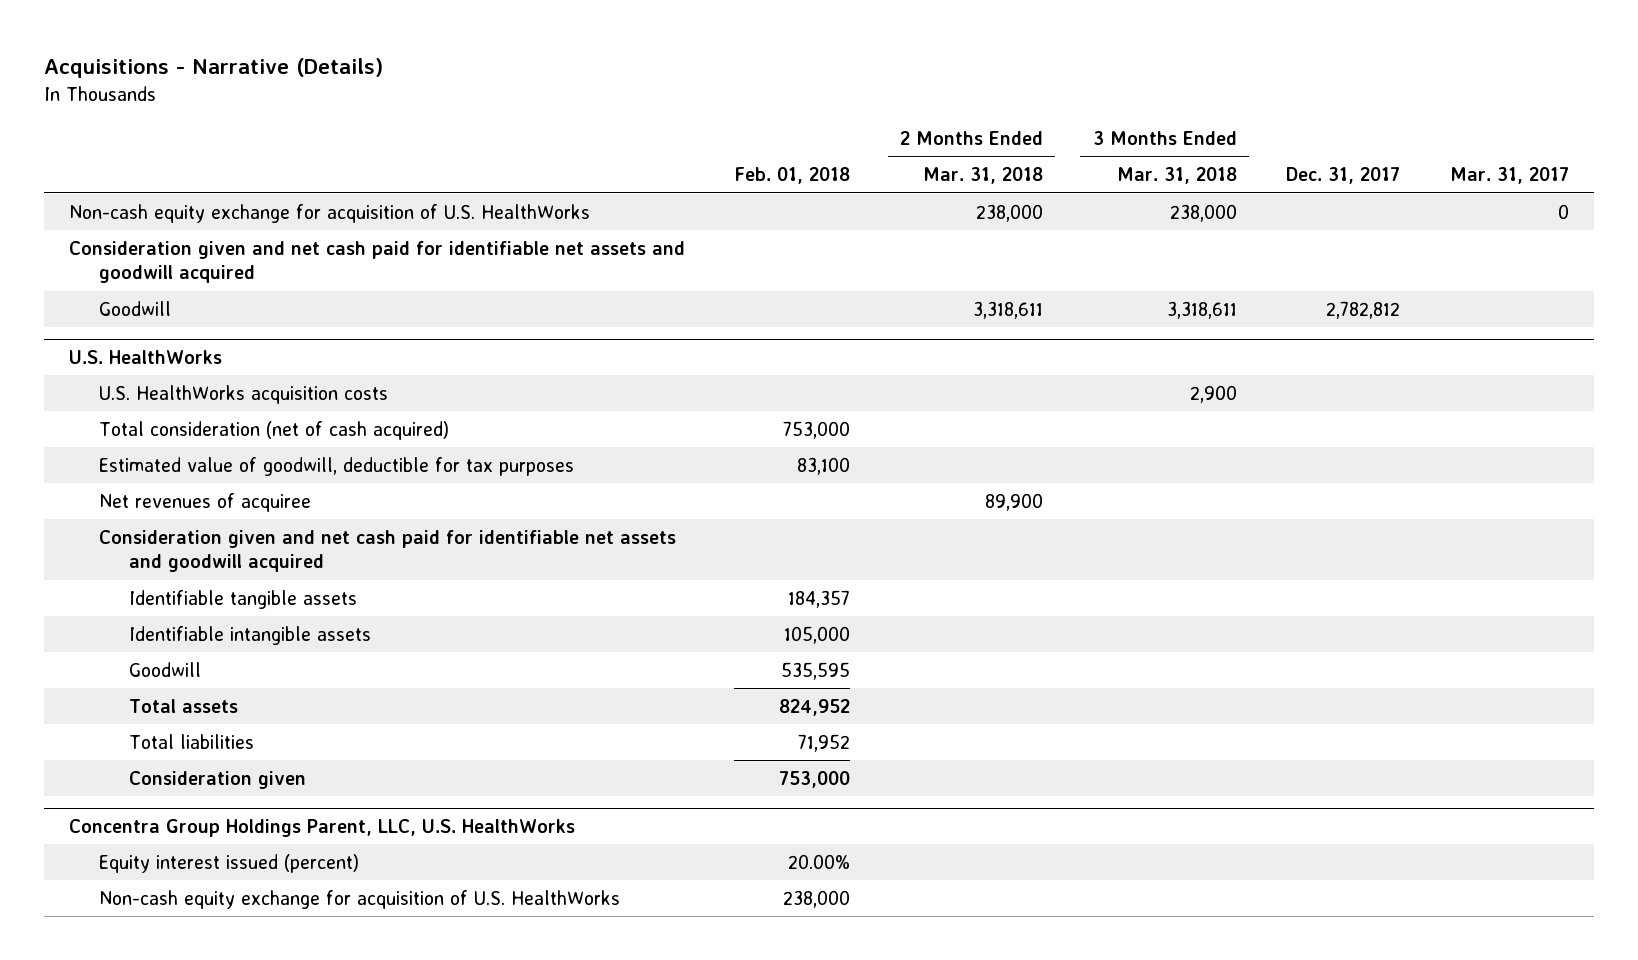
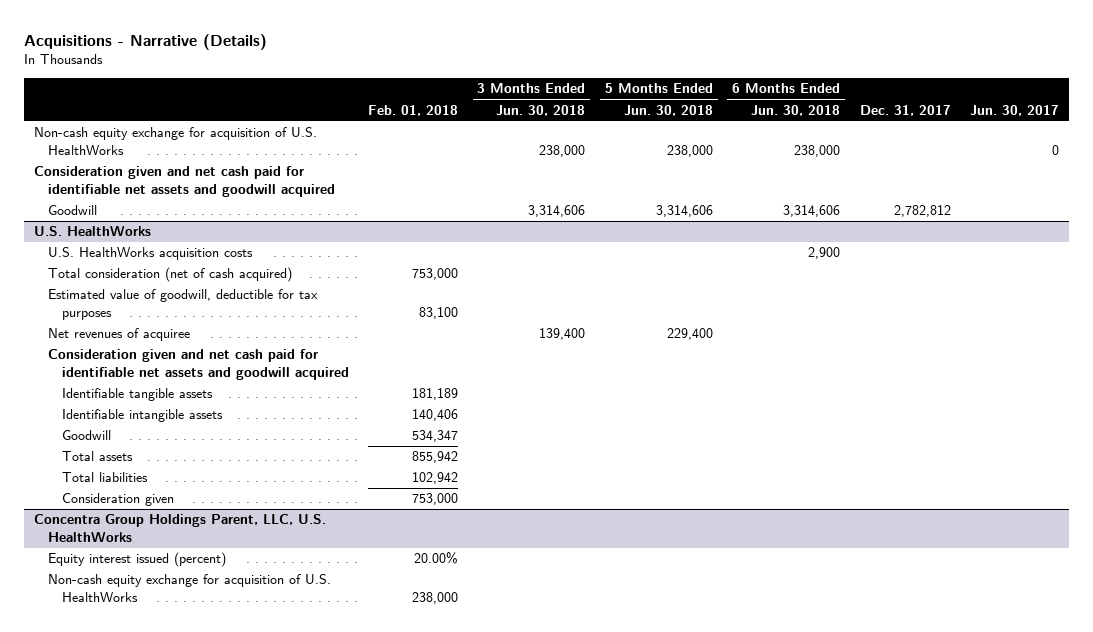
- | Feb. 01, 2018 | 2 Months Ended Mar. 31, 2018 | 3 Months Ended Mar. 31, 2018 | Dec. 31, 2017 | Mar. 31, 2017
+ | Feb. 01, 2018 | 3 Months Ended Jun. 30, 2018 | 5 Months Ended Jun. 30, 2018 | 6 Months Ended Jun. 30, 2018 | Dec. 31, 2017 | Jun. 30, 2017
@ U.S. HealthWorks
- Identifiable tangible assets | 184,357 | | | |
- Identifiable intangible assets | 105,000 | | | |
- Goodwill | 535,595 | | | |
- Total assets | 824,952 | | | |
- Total liabilities | 71,952 | | | |
+ Identifiable tangible assets | 181,189 | | | | |
+ Identifiable intangible assets | 140,406 | | | | |
+ Goodwill | 534,347 | | | | |
+ Total assets | 855,942 | | | | |
+ Total liabilities | 102,942 | | | | |

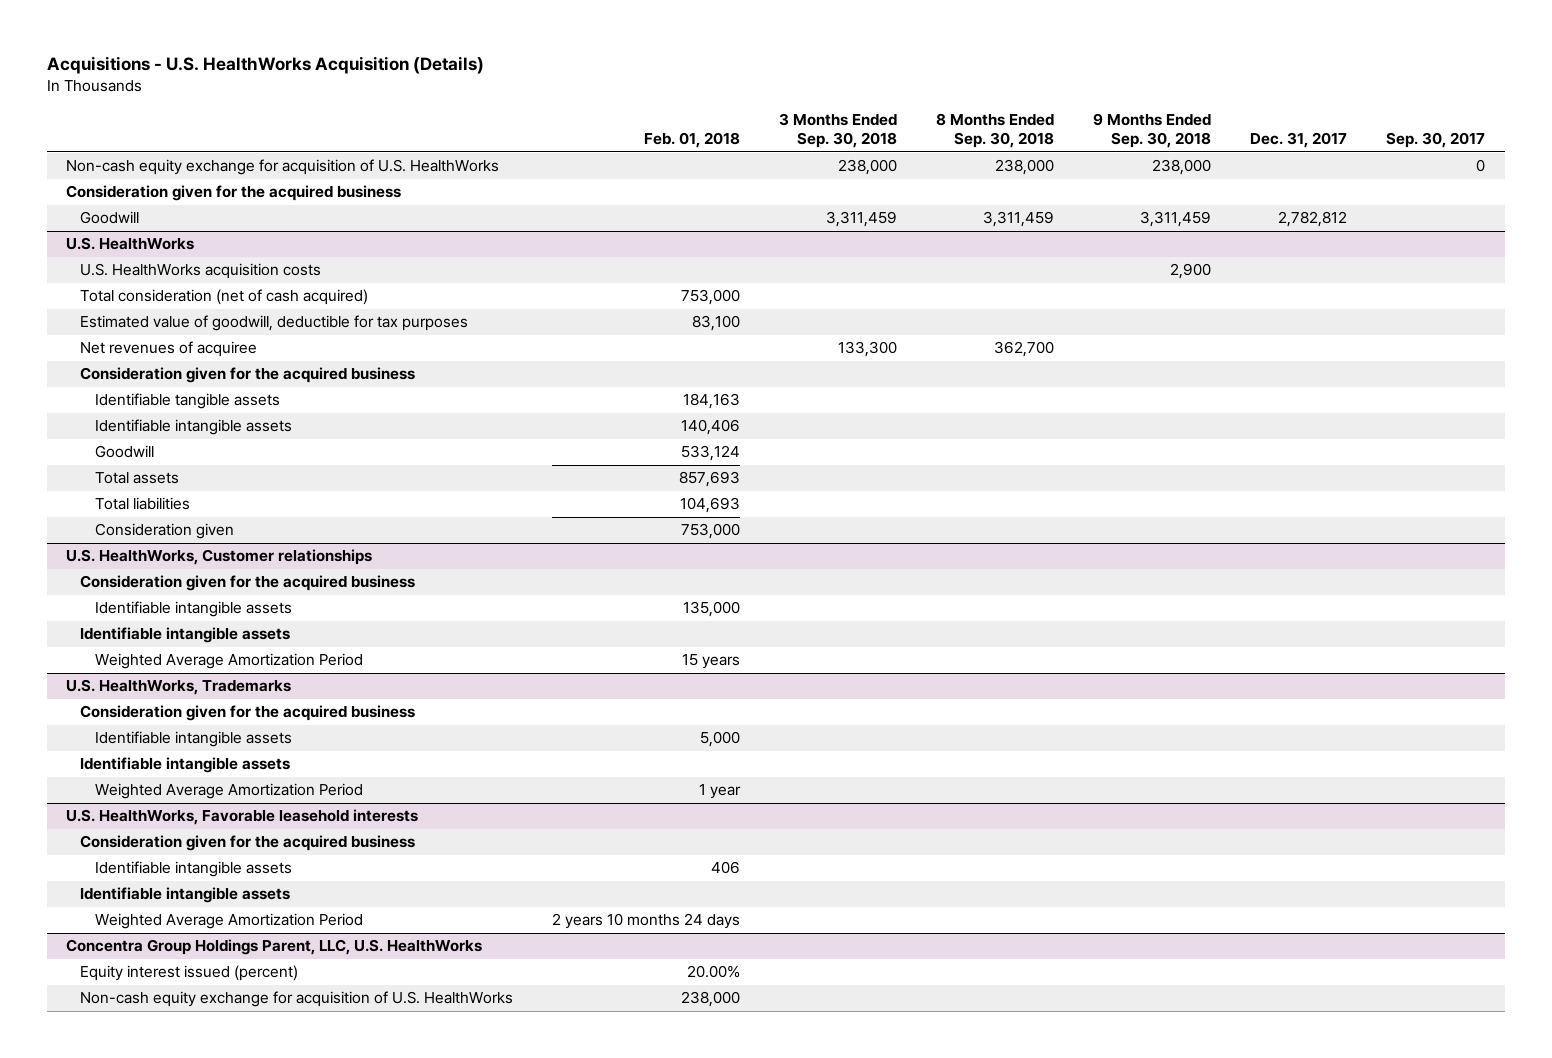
- Acquisitions - Narrative (Details)
+ Acquisitions - U.S. HealthWorks Acquisition (Details)
- | Feb. 01, 2018 | 3 Months Ended Jun. 30, 2018 | 5 Months Ended Jun. 30, 2018 | 6 Months Ended Jun. 30, 2018 | Dec. 31, 2017 | Jun. 30, 2017
+ | Feb. 01, 2018 | 3 Months Ended Sep. 30, 2018 | 8 Months Ended Sep. 30, 2018 | 9 Months Ended Sep. 30, 2018 | Dec. 31, 2017 | Sep. 30, 2017
- Consideration given and net cash paid for identifiable net assets and goodwill acquired
+ Consideration given for the acquired business
@ U.S. HealthWorks
- Consideration given and net cash paid for identifiable net assets and goodwill acquired
- Identifiable tangible assets | 181,189 | | | | |
+ Consideration given for the acquired business
+ Identifiable tangible assets | 184,163 | | | | |
- Goodwill | 534,347 | | | | |
- Total assets | 855,942 | | | | |
- Total liabilities | 102,942 | | | | |
+ Goodwill | 533,124 | | | | |
+ Total assets | 857,693 | | | | |
+ Total liabilities | 104,693 | | | | |
+ U.S. HealthWorks, Customer relationships
+ Consideration given for the acquired business
+ Identifiable intangible assets | 135,000 | | | | |
+ Identifiable intangible assets
+ Weighted Average Amortization Period | 15 years | | | | |
+ U.S. HealthWorks, Trademarks
+ Consideration given for the acquired business
+ Identifiable intangible assets | 5,000 | | | | |
+ Identifiable intangible assets
+ Weighted Average Amortization Period | 1 year | | | | |
+ U.S. HealthWorks, Favorable leasehold interests
+ Consideration given for the acquired business
+ Identifiable intangible assets | 406 | | | | |
+ Identifiable intangible assets
+ Weighted Average Amortization Period | 2 years 10 months 24 days | | | | |

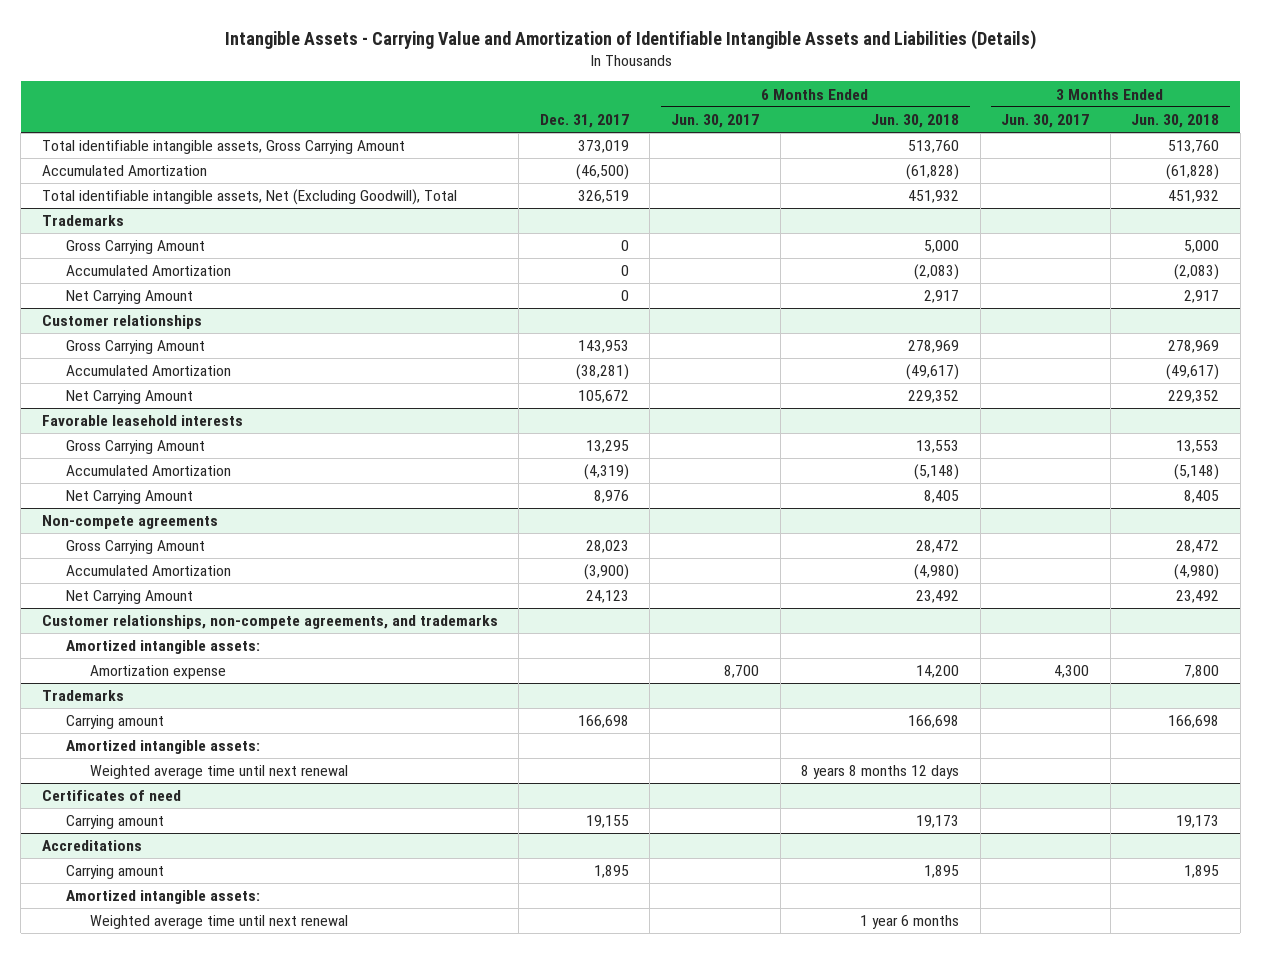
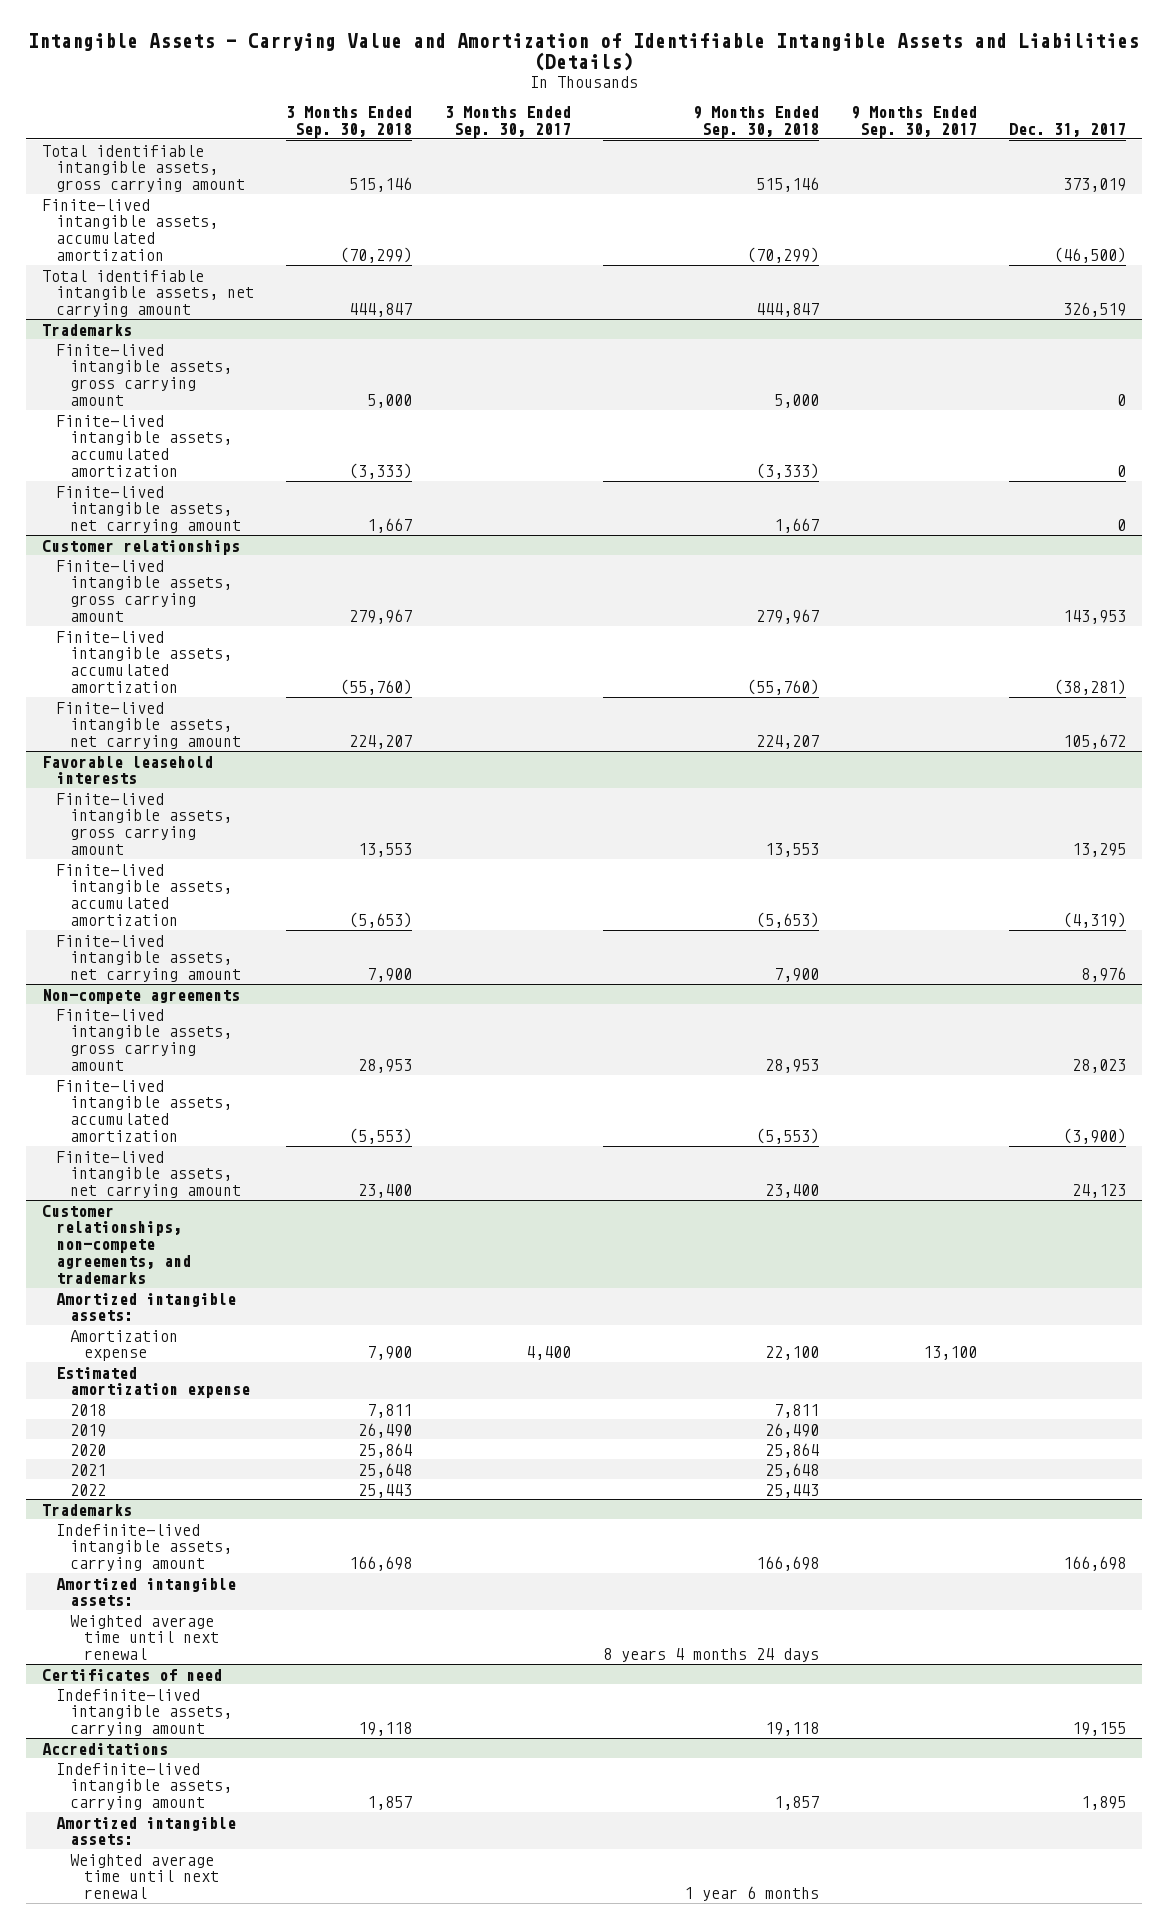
- | Dec. 31, 2017 | 6 Months Ended Jun. 30, 2017 | 6 Months Ended Jun. 30, 2018 | 3 Months Ended Jun. 30, 2017 | 3 Months Ended Jun. 30, 2018
+ | 3 Months Ended Sep. 30, 2018 | 3 Months Ended Sep. 30, 2017 | 9 Months Ended Sep. 30, 2018 | 9 Months Ended Sep. 30, 2017 | Dec. 31, 2017
- Total identifiable intangible assets, Gross Carrying Amount | 373,019 | | 513,760 | | 513,760
- Accumulated Amortization | (46,500) | | (61,828) | | (61,828)
- Total identifiable intangible assets, Net (Excluding Goodwill), Total | 326,519 | | 451,932 | | 451,932
+ Total identifiable intangible assets, gross carrying amount | 515,146 | | 515,146 | | 373,019
+ Finite-lived intangible assets, accumulated amortization | (70,299) | | (70,299) | | (46,500)
+ Total identifiable intangible assets, net carrying amount | 444,847 | | 444,847 | | 326,519
@ Trademarks
- Gross Carrying Amount | 0 | | 5,000 | | 5,000
- Accumulated Amortization | 0 | | (2,083) | | (2,083)
- Net Carrying Amount | 0 | | 2,917 | | 2,917
+ Finite-lived intangible assets, gross carrying amount | 5,000 | | 5,000 | | 0
+ Finite-lived intangible assets, accumulated amortization | (3,333) | | (3,333) | | 0
+ Finite-lived intangible assets, net carrying amount | 1,667 | | 1,667 | | 0
@ Customer relationships
- Gross Carrying Amount | 143,953 | | 278,969 | | 278,969
- Accumulated Amortization | (38,281) | | (49,617) | | (49,617)
- Net Carrying Amount | 105,672 | | 229,352 | | 229,352
+ Finite-lived intangible assets, gross carrying amount | 279,967 | | 279,967 | | 143,953
+ Finite-lived intangible assets, accumulated amortization | (55,760) | | (55,760) | | (38,281)
+ Finite-lived intangible assets, net carrying amount | 224,207 | | 224,207 | | 105,672
@ Favorable leasehold interests
- Gross Carrying Amount | 13,295 | | 13,553 | | 13,553
- Accumulated Amortization | (4,319) | | (5,148) | | (5,148)
- Net Carrying Amount | 8,976 | | 8,405 | | 8,405
+ Finite-lived intangible assets, gross carrying amount | 13,553 | | 13,553 | | 13,295
+ Finite-lived intangible assets, accumulated amortization | (5,653) | | (5,653) | | (4,319)
+ Finite-lived intangible assets, net carrying amount | 7,900 | | 7,900 | | 8,976
@ Non-compete agreements
- Gross Carrying Amount | 28,023 | | 28,472 | | 28,472
- Accumulated Amortization | (3,900) | | (4,980) | | (4,980)
- Net Carrying Amount | 24,123 | | 23,492 | | 23,492
+ Finite-lived intangible assets, gross carrying amount | 28,953 | | 28,953 | | 28,023
+ Finite-lived intangible assets, accumulated amortization | (5,553) | | (5,553) | | (3,900)
+ Finite-lived intangible assets, net carrying amount | 23,400 | | 23,400 | | 24,123
@ Customer relationships, non-compete agreements, and trademarks
+ Estimated amortization expense
+ 2018 | 7,811 | | 7,811 | |
+ 2019 | 26,490 | | 26,490 | |
+ 2020 | 25,864 | | 25,864 | |
+ 2021 | 25,648 | | 25,648 | |
+ 2022 | 25,443 | | 25,443 | |
@ Trademarks
- Carrying amount | 166,698 | | 166,698 | | 166,698
+ Indefinite-lived intangible assets, carrying amount | 166,698 | | 166,698 | | 166,698
@ Certificates of need
- Carrying amount | 19,155 | | 19,173 | | 19,173
+ Indefinite-lived intangible assets, carrying amount | 19,118 | | 19,118 | | 19,155
@ Accreditations
- Carrying amount | 1,895 | | 1,895 | | 1,895
+ Indefinite-lived intangible assets, carrying amount | 1,857 | | 1,857 | | 1,895

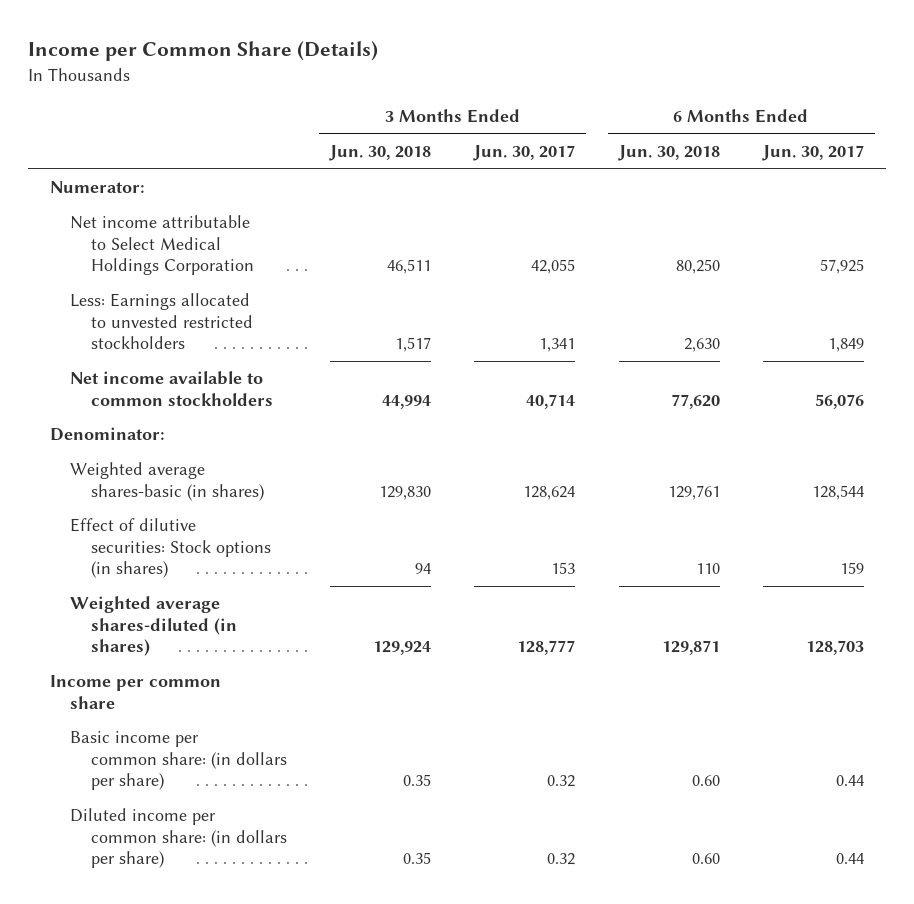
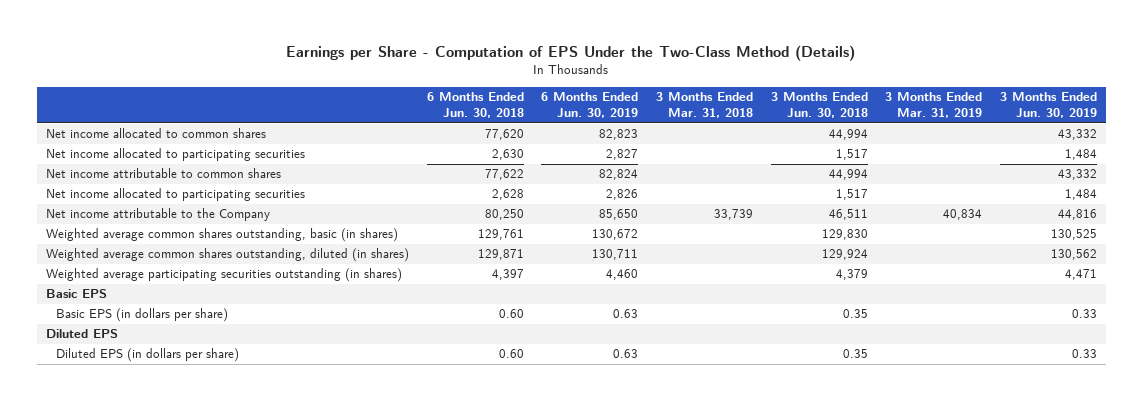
- Income per Common Share (Details)
+ Earnings per Share - Computation of EPS Under the Two-Class Method (Details)
- | 3 Months Ended Jun. 30, 2018 | 3 Months Ended Jun. 30, 2017 | 6 Months Ended Jun. 30, 2018 | 6 Months Ended Jun. 30, 2017
+ | 6 Months Ended Jun. 30, 2018 | 6 Months Ended Jun. 30, 2019 | 3 Months Ended Mar. 31, 2018 | 3 Months Ended Jun. 30, 2018 | 3 Months Ended Mar. 31, 2019 | 3 Months Ended Jun. 30, 2019
- Numerator:
- Net income attributable to Select Medical Holdings Corporation | 46,511 | 42,055 | 80,250 | 57,925
- Less: Earnings allocated to unvested restricted stockholders | 1,517 | 1,341 | 2,630 | 1,849
- Net income available to common stockholders | 44,994 | 40,714 | 77,620 | 56,076
- Denominator:
- Weighted average shares-basic (in shares) | 129,830 | 128,624 | 129,761 | 128,544
- Effect of dilutive securities: Stock options (in shares) | 94 | 153 | 110 | 159
- Weighted average shares-diluted (in shares) | 129,924 | 128,777 | 129,871 | 128,703
- Income per common share
- Basic income per common share: (in dollars per share) | 0.35 | 0.32 | 0.60 | 0.44
- Diluted income per common share: (in dollars per share) | 0.35 | 0.32 | 0.60 | 0.44
+ Net income allocated to common shares | 77,620 | 82,823 | | 44,994 | | 43,332
+ Net income allocated to participating securities | 2,630 | 2,827 | | 1,517 | | 1,484
+ Net income attributable to common shares | 77,622 | 82,824 | | 44,994 | | 43,332
+ Net income allocated to participating securities | 2,628 | 2,826 | | 1,517 | | 1,484
+ Net income attributable to the Company | 80,250 | 85,650 | 33,739 | 46,511 | 40,834 | 44,816
+ Weighted average common shares outstanding, basic (in shares) | 129,761 | 130,672 | | 129,830 | | 130,525
+ Weighted average common shares outstanding, diluted (in shares) | 129,871 | 130,711 | | 129,924 | | 130,562
+ Weighted average participating securities outstanding (in shares) | 4,397 | 4,460 | | 4,379 | | 4,471
+ Basic EPS
+ Basic EPS (in dollars per share) | 0.60 | 0.63 | | 0.35 | | 0.33
+ Diluted EPS
+ Diluted EPS (in dollars per share) | 0.60 | 0.63 | | 0.35 | | 0.33

